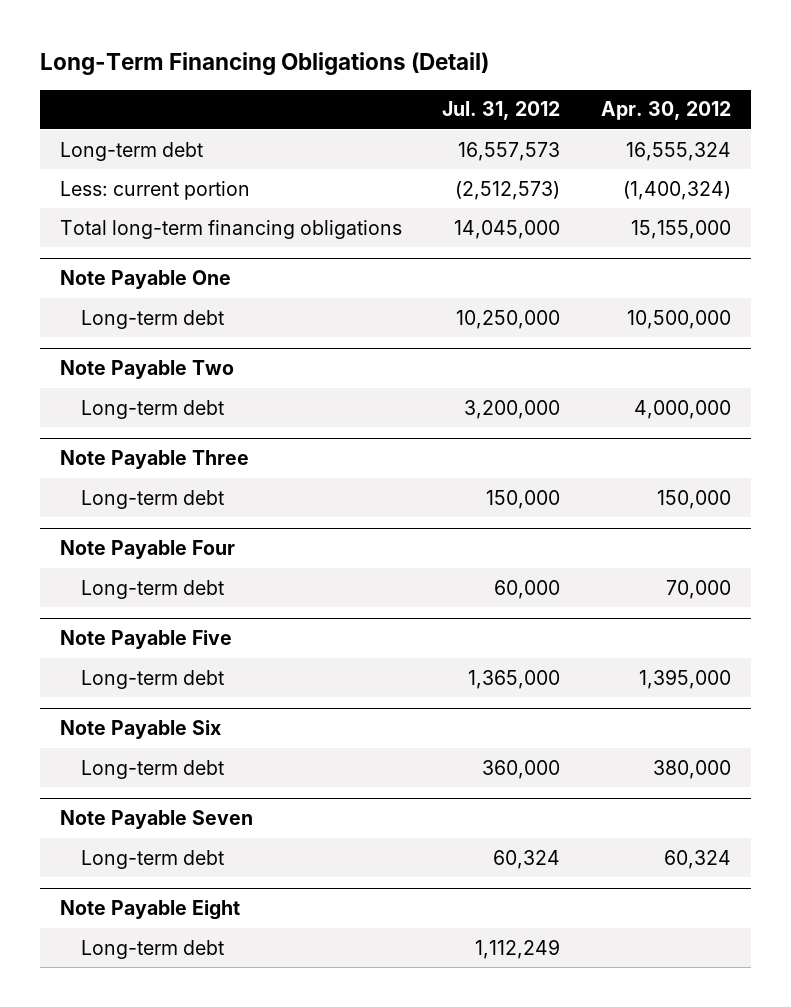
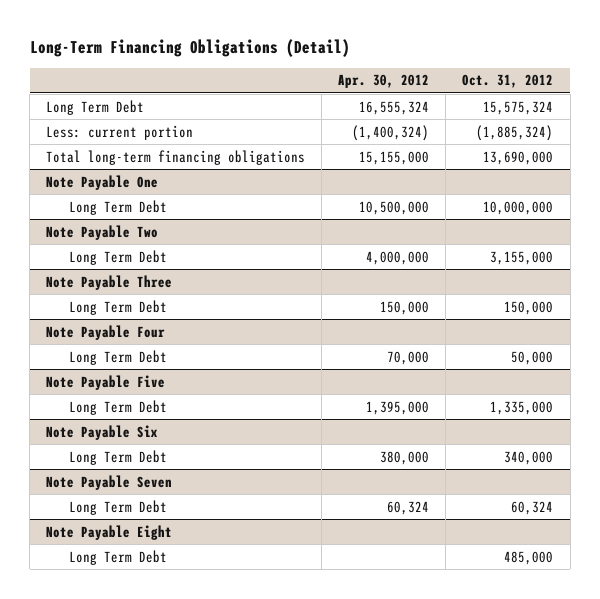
- | Jul. 31, 2012 | Apr. 30, 2012
+ | Apr. 30, 2012 | Oct. 31, 2012
- Long-term debt | 16,557,573 | 16,555,324
+ Long Term Debt | 16,555,324 | 15,575,324
@ Note Payable One
- Long-term debt | 10,250,000 | 10,500,000
+ Long Term Debt | 10,500,000 | 10,000,000
@ Note Payable Two
- Long-term debt | 3,200,000 | 4,000,000
+ Long Term Debt | 4,000,000 | 3,155,000
@ Note Payable Three
- Long-term debt | 150,000 | 150,000
+ Long Term Debt | 150,000 | 150,000
@ Note Payable Four
- Long-term debt | 60,000 | 70,000
+ Long Term Debt | 70,000 | 50,000
@ Note Payable Five
- Long-term debt | 1,365,000 | 1,395,000
+ Long Term Debt | 1,395,000 | 1,335,000
@ Note Payable Six
- Long-term debt | 360,000 | 380,000
+ Long Term Debt | 380,000 | 340,000
@ Note Payable Seven
- Long-term debt | 60,324 | 60,324
+ Long Term Debt | 60,324 | 60,324
@ Note Payable Eight
- Long-term debt | 1,112,249 |
+ Long Term Debt | | 485,000

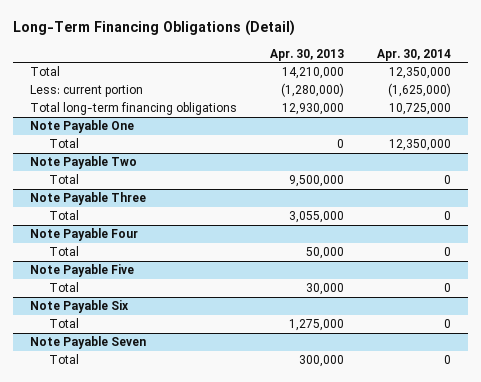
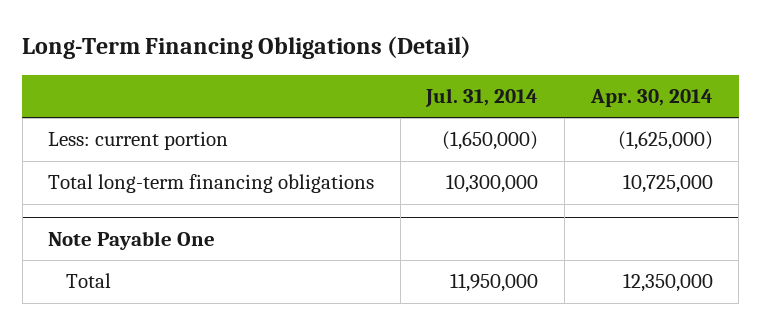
- | Apr. 30, 2013 | Apr. 30, 2014
+ | Jul. 31, 2014 | Apr. 30, 2014
- Total | 14,210,000 | 12,350,000
- Note Payable Two
- Total | 9,500,000 | 0
- Note Payable Three
- Total | 3,055,000 | 0
- Note Payable Four
- Total | 50,000 | 0
- Note Payable Five
- Total | 30,000 | 0
- Note Payable Six
- Total | 1,275,000 | 0
- Note Payable Seven
- Total | 300,000 | 0

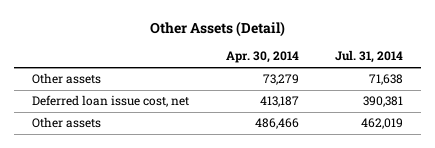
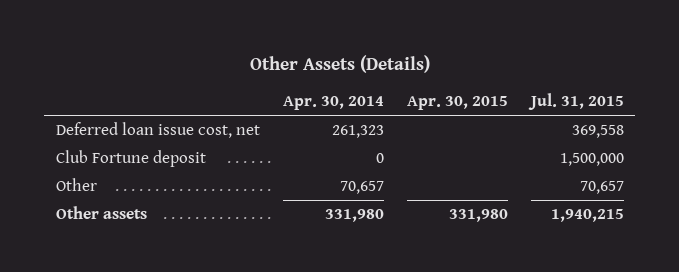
- Other Assets (Detail)
+ Other Assets (Details)
- | Apr. 30, 2014 | Jul. 31, 2014
+ | Apr. 30, 2014 | Apr. 30, 2015 | Jul. 31, 2015
- Other assets | 73,279 | 71,638
- Deferred loan issue cost, net | 413,187 | 390,381
- Other assets | 486,466 | 462,019
+ Deferred loan issue cost, net | 261,323 | | 369,558
+ Club Fortune deposit | 0 | | 1,500,000
+ Other | 70,657 | | 70,657
+ Other assets | 331,980 | 331,980 | 1,940,215

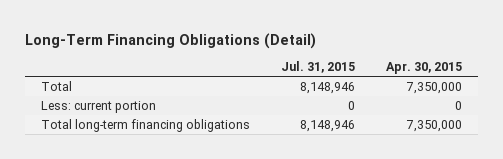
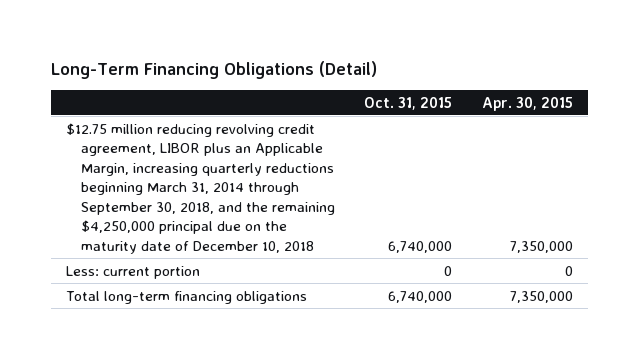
- | Jul. 31, 2015 | Apr. 30, 2015
+ | Oct. 31, 2015 | Apr. 30, 2015
- Total | 8,148,946 | 7,350,000
+ $12.75 million reducing revolving credit agreement, LIBOR plus an Applicable Margin, increasing quarterly reductions beginning March 31, 2014 through September 30, 2018, and the remaining $4,250,000 principal due on the maturity date of December 10, 2018 | 6,740,000 | 7,350,000

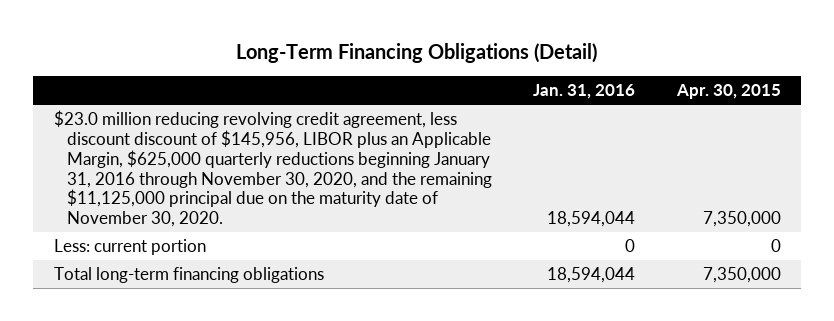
- | Oct. 31, 2015 | Apr. 30, 2015
+ | Jan. 31, 2016 | Apr. 30, 2015
- $12.75 million reducing revolving credit agreement, LIBOR plus an Applicable Margin, increasing quarterly reductions beginning March 31, 2014 through September 30, 2018, and the remaining $4,250,000 principal due on the maturity date of December 10, 2018 | 6,740,000 | 7,350,000
+ $23.0 million reducing revolving credit agreement, less discount discount of $145,956, LIBOR plus an Applicable Margin, $625,000 quarterly reductions beginning January 31, 2016 through November 30, 2020, and the remaining $11,125,000 principal due on the maturity date of November 30, 2020. | 18,594,044 | 7,350,000

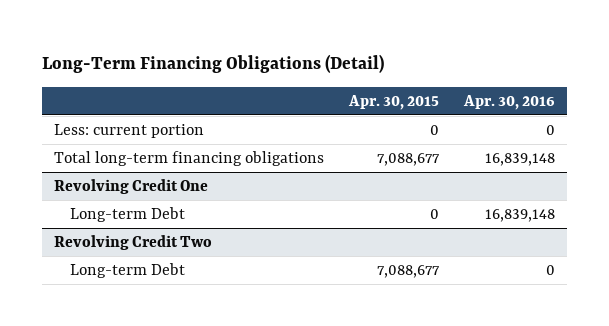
- | Jan. 31, 2016 | Apr. 30, 2015
+ | Apr. 30, 2015 | Apr. 30, 2016
- $23.0 million reducing revolving credit agreement, less discount discount of $145,956, LIBOR plus an Applicable Margin, $625,000 quarterly reductions beginning January 31, 2016 through November 30, 2020, and the remaining $11,125,000 principal due on the maturity date of November 30, 2020. | 18,594,044 | 7,350,000
- Total long-term financing obligations | 18,594,044 | 7,350,000
+ Total long-term financing obligations | 7,088,677 | 16,839,148
+ Revolving Credit One
+ Long-term Debt | 0 | 16,839,148
+ Revolving Credit Two
+ Long-term Debt | 7,088,677 | 0

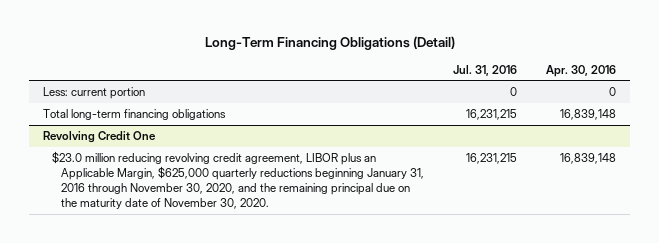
- | Apr. 30, 2015 | Apr. 30, 2016
+ | Jul. 31, 2016 | Apr. 30, 2016
@ Revolving Credit One
- Long-term Debt | 0 | 16,839,148
- Revolving Credit Two
- Long-term Debt | 7,088,677 | 0
@ Revolving Credit One
+ $23.0 million reducing revolving credit agreement, LIBOR plus an Applicable Margin, $625,000 quarterly reductions beginning January 31, 2016 through November 30, 2020, and the remaining principal due on the maturity date of November 30, 2020. | 16,231,215 | 16,839,148

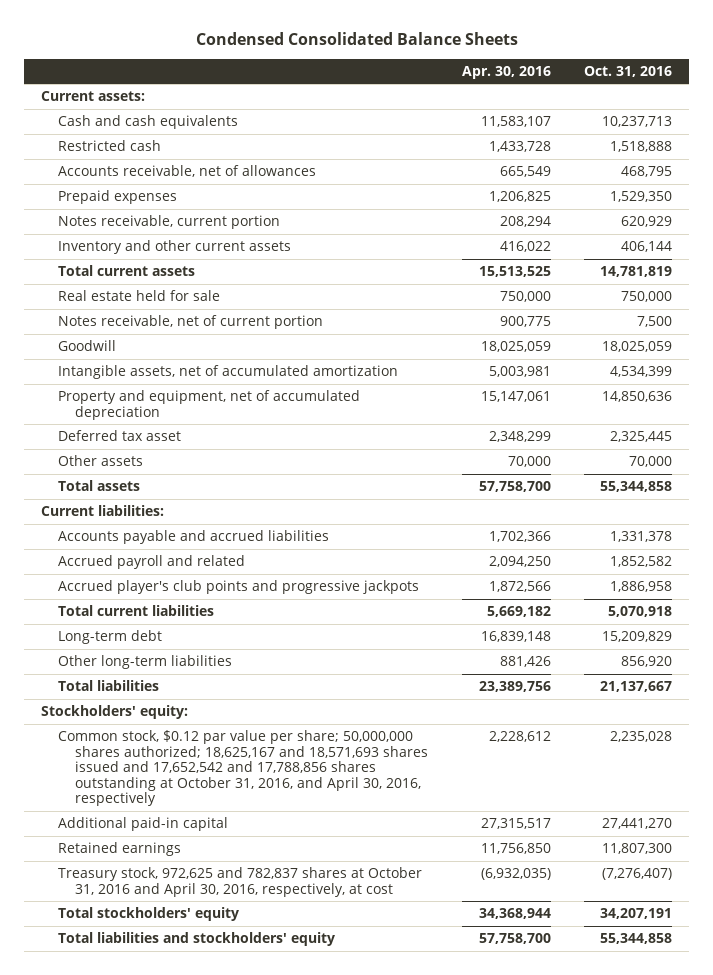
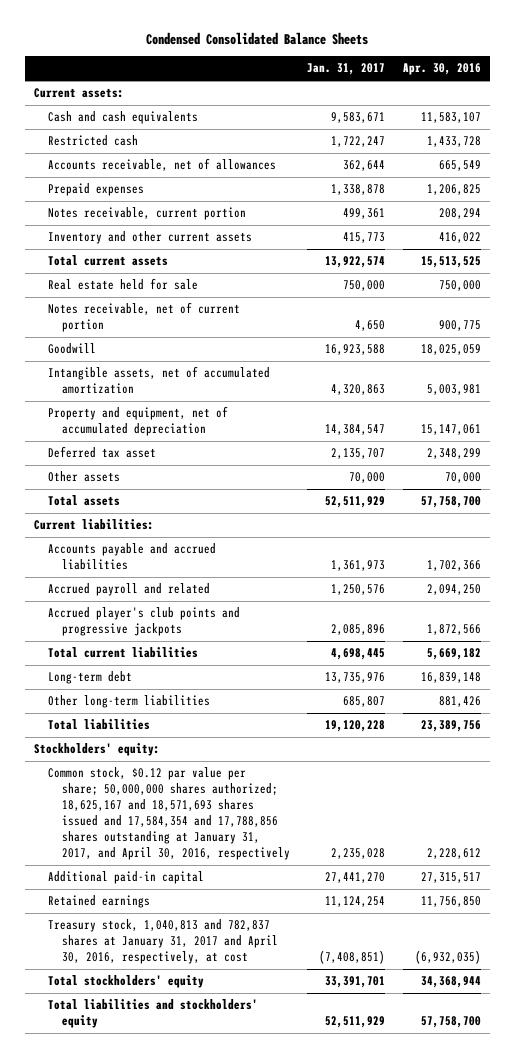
- | Apr. 30, 2016 | Oct. 31, 2016
+ | Jan. 31, 2017 | Apr. 30, 2016
- Common stock, $0.12 par value per share; 50,000,000 shares authorized; 18,625,167 and 18,571,693 shares issued and 17,652,542 and 17,788,856 shares outstanding at October 31, 2016, and April 30, 2016, respectively | 2,228,612 | 2,235,028
+ Common stock, $0.12 par value per share; 50,000,000 shares authorized; 18,625,167 and 18,571,693 shares issued and 17,584,354 and 17,788,856 shares outstanding at January 31, 2017, and April 30, 2016, respectively | 2,235,028 | 2,228,612
- Treasury stock, 972,625 and 782,837 shares at October 31, 2016 and April 30, 2016, respectively, at cost | (6,932,035) | (7,276,407)
+ Treasury stock, 1,040,813 and 782,837 shares at January 31, 2017 and April 30, 2016, respectively, at cost | (7,408,851) | (6,932,035)

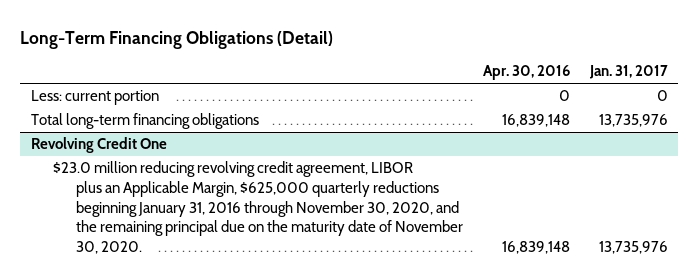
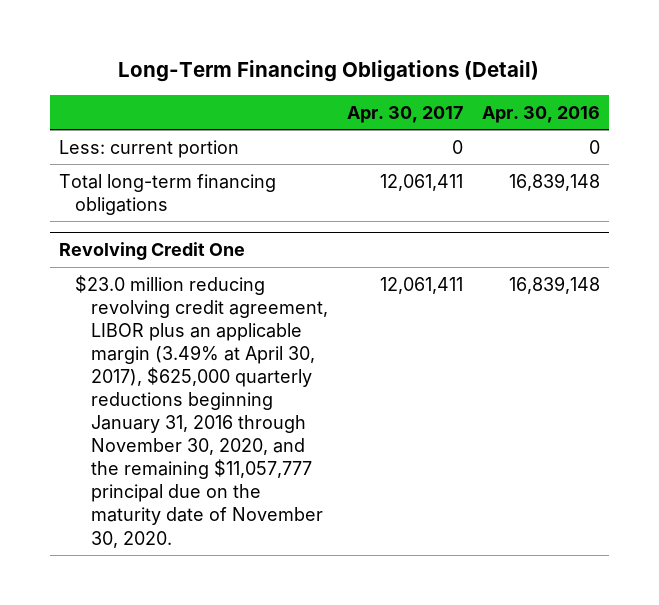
- | Apr. 30, 2016 | Jan. 31, 2017
+ | Apr. 30, 2017 | Apr. 30, 2016
@ Revolving Credit One
- $23.0 million reducing revolving credit agreement, LIBOR plus an Applicable Margin, $625,000 quarterly reductions beginning January 31, 2016 through November 30, 2020, and the remaining principal due on the maturity date of November 30, 2020. | 16,839,148 | 13,735,976
+ $23.0 million reducing revolving credit agreement, LIBOR plus an applicable margin (3.49% at April 30, 2017), $625,000 quarterly reductions beginning January 31, 2016 through November 30, 2020, and the remaining $11,057,777 principal due on the maturity date of November 30, 2020. | 12,061,411 | 16,839,148

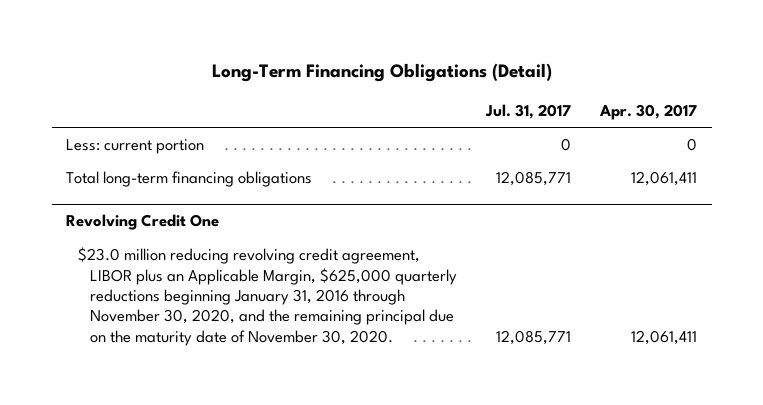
- | Apr. 30, 2017 | Apr. 30, 2016
+ | Jul. 31, 2017 | Apr. 30, 2017
@ Revolving Credit One
- $23.0 million reducing revolving credit agreement, LIBOR plus an applicable margin (3.49% at April 30, 2017), $625,000 quarterly reductions beginning January 31, 2016 through November 30, 2020, and the remaining $11,057,777 principal due on the maturity date of November 30, 2020. | 12,061,411 | 16,839,148
+ $23.0 million reducing revolving credit agreement, LIBOR plus an Applicable Margin, $625,000 quarterly reductions beginning January 31, 2016 through November 30, 2020, and the remaining principal due on the maturity date of November 30, 2020. | 12,085,771 | 12,061,411

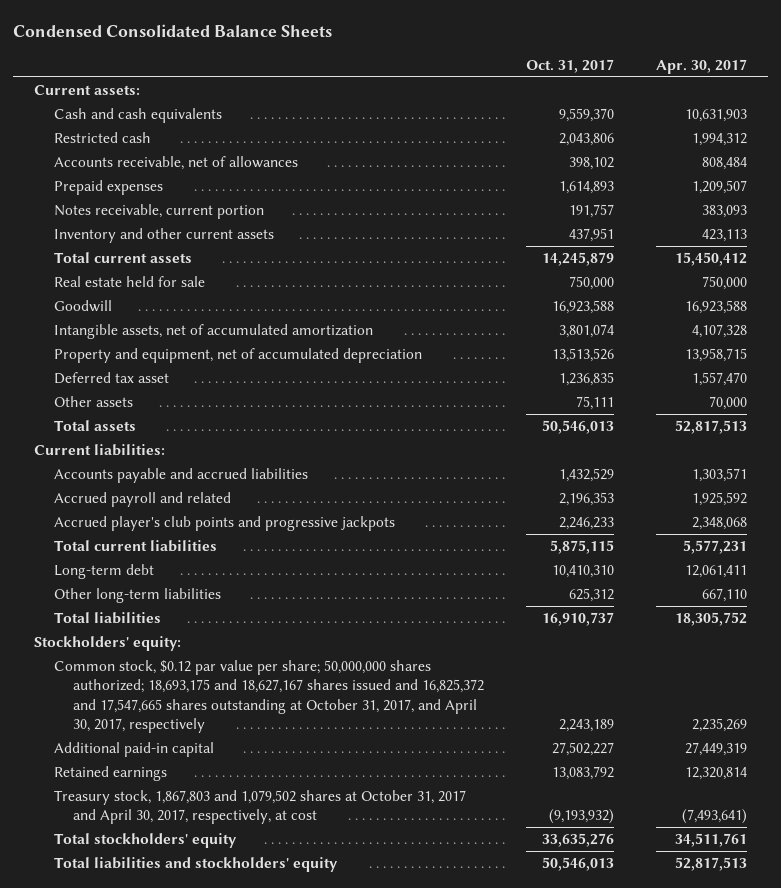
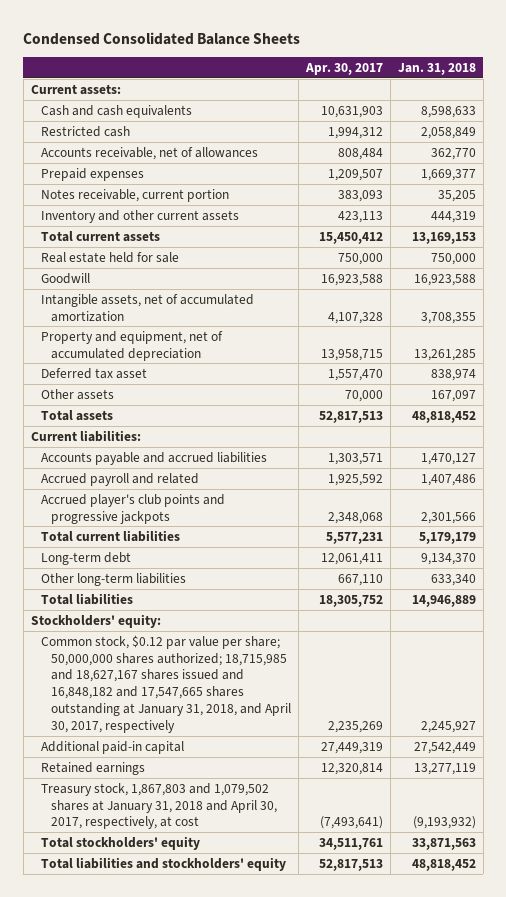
- | Oct. 31, 2017 | Apr. 30, 2017
+ | Apr. 30, 2017 | Jan. 31, 2018
- Common stock, $0.12 par value per share; 50,000,000 shares authorized; 18,693,175 and 18,627,167 shares issued and 16,825,372 and 17,547,665 shares outstanding at October 31, 2017, and April 30, 2017, respectively | 2,243,189 | 2,235,269
+ Common stock, $0.12 par value per share; 50,000,000 shares authorized; 18,715,985 and 18,627,167 shares issued and 16,848,182 and 17,547,665 shares outstanding at January 31, 2018, and April 30, 2017, respectively | 2,235,269 | 2,245,927
- Treasury stock, 1,867,803 and 1,079,502 shares at October 31, 2017 and April 30, 2017, respectively, at cost | (9,193,932) | (7,493,641)
+ Treasury stock, 1,867,803 and 1,079,502 shares at January 31, 2018 and April 30, 2017, respectively, at cost | (7,493,641) | (9,193,932)

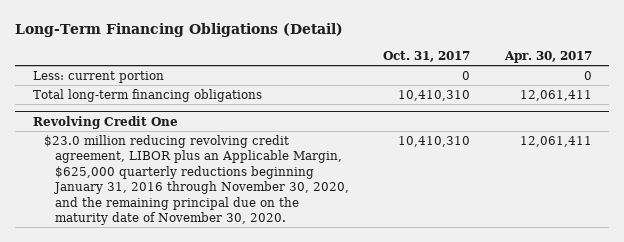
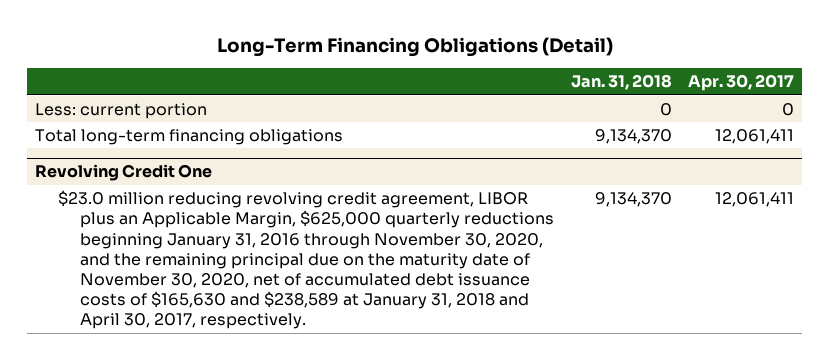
- | Oct. 31, 2017 | Apr. 30, 2017
+ | Jan. 31, 2018 | Apr. 30, 2017
@ Revolving Credit One
- $23.0 million reducing revolving credit agreement, LIBOR plus an Applicable Margin, $625,000 quarterly reductions beginning January 31, 2016 through November 30, 2020, and the remaining principal due on the maturity date of November 30, 2020. | 10,410,310 | 12,061,411
+ $23.0 million reducing revolving credit agreement, LIBOR plus an Applicable Margin, $625,000 quarterly reductions beginning January 31, 2016 through November 30, 2020, and the remaining principal due on the maturity date of November 30, 2020, net of accumulated debt issuance costs of $165,630 and $238,589 at January 31, 2018 and April 30, 2017, respectively. | 9,134,370 | 12,061,411

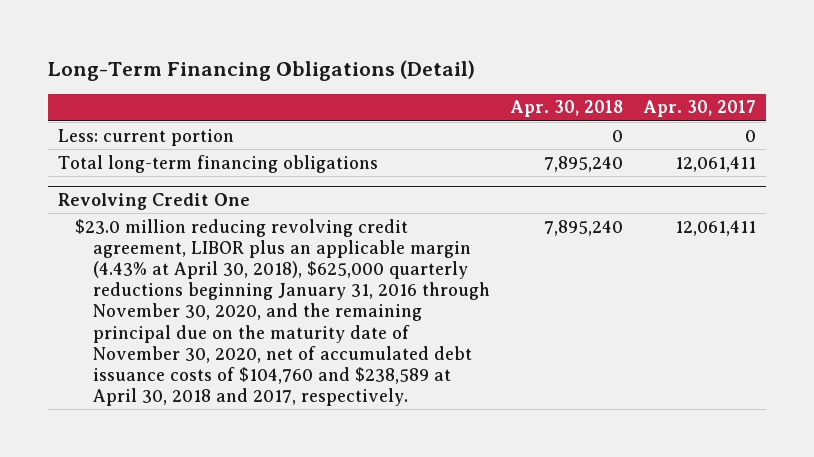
- | Jan. 31, 2018 | Apr. 30, 2017
+ | Apr. 30, 2018 | Apr. 30, 2017
@ Revolving Credit One
- $23.0 million reducing revolving credit agreement, LIBOR plus an Applicable Margin, $625,000 quarterly reductions beginning January 31, 2016 through November 30, 2020, and the remaining principal due on the maturity date of November 30, 2020, net of accumulated debt issuance costs of $165,630 and $238,589 at January 31, 2018 and April 30, 2017, respectively. | 9,134,370 | 12,061,411
+ $23.0 million reducing revolving credit agreement, LIBOR plus an applicable margin (4.43% at April 30, 2018), $625,000 quarterly reductions beginning January 31, 2016 through November 30, 2020, and the remaining principal due on the maturity date of November 30, 2020, net of accumulated debt issuance costs of $104,760 and $238,589 at April 30, 2018 and 2017, respectively. | 7,895,240 | 12,061,411

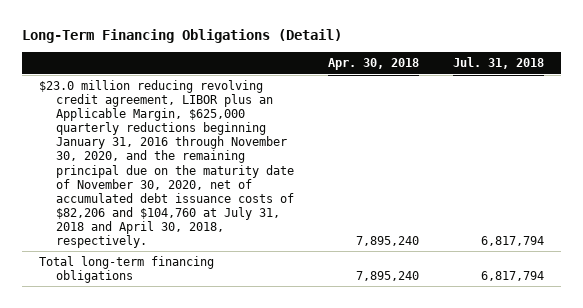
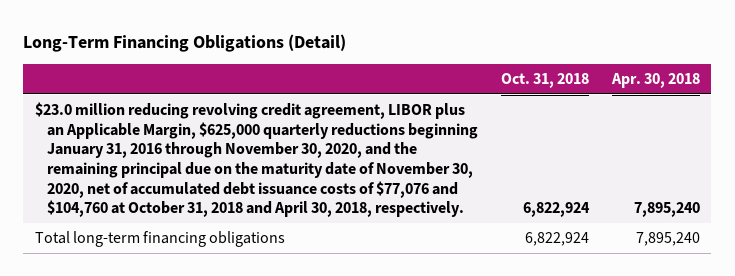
- | Apr. 30, 2018 | Jul. 31, 2018
+ | Oct. 31, 2018 | Apr. 30, 2018
- $23.0 million reducing revolving credit agreement, LIBOR plus an Applicable Margin, $625,000 quarterly reductions beginning January 31, 2016 through November 30, 2020, and the remaining principal due on the maturity date of November 30, 2020, net of accumulated debt issuance costs of $82,206 and $104,760 at July 31, 2018 and April 30, 2018, respectively. | 7,895,240 | 6,817,794
+ $23.0 million reducing revolving credit agreement, LIBOR plus an Applicable Margin, $625,000 quarterly reductions beginning January 31, 2016 through November 30, 2020, and the remaining principal due on the maturity date of November 30, 2020, net of accumulated debt issuance costs of $77,076 and $104,760 at October 31, 2018 and April 30, 2018, respectively. | 6,822,924 | 7,895,240

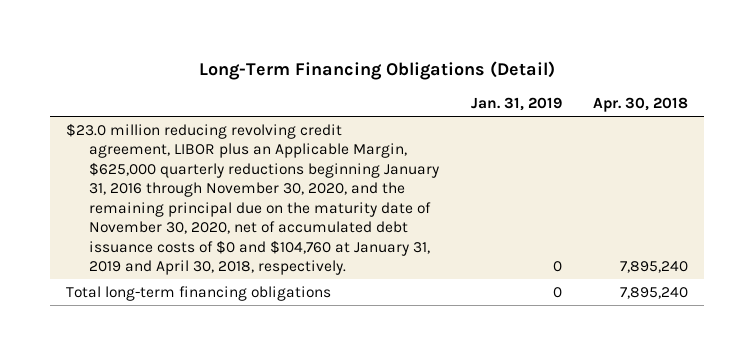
- | Oct. 31, 2018 | Apr. 30, 2018
+ | Jan. 31, 2019 | Apr. 30, 2018
- $23.0 million reducing revolving credit agreement, LIBOR plus an Applicable Margin, $625,000 quarterly reductions beginning January 31, 2016 through November 30, 2020, and the remaining principal due on the maturity date of November 30, 2020, net of accumulated debt issuance costs of $77,076 and $104,760 at October 31, 2018 and April 30, 2018, respectively. | 6,822,924 | 7,895,240
+ $23.0 million reducing revolving credit agreement, LIBOR plus an Applicable Margin, $625,000 quarterly reductions beginning January 31, 2016 through November 30, 2020, and the remaining principal due on the maturity date of November 30, 2020, net of accumulated debt issuance costs of $0 and $104,760 at January 31, 2019 and April 30, 2018, respectively. | 0 | 7,895,240

